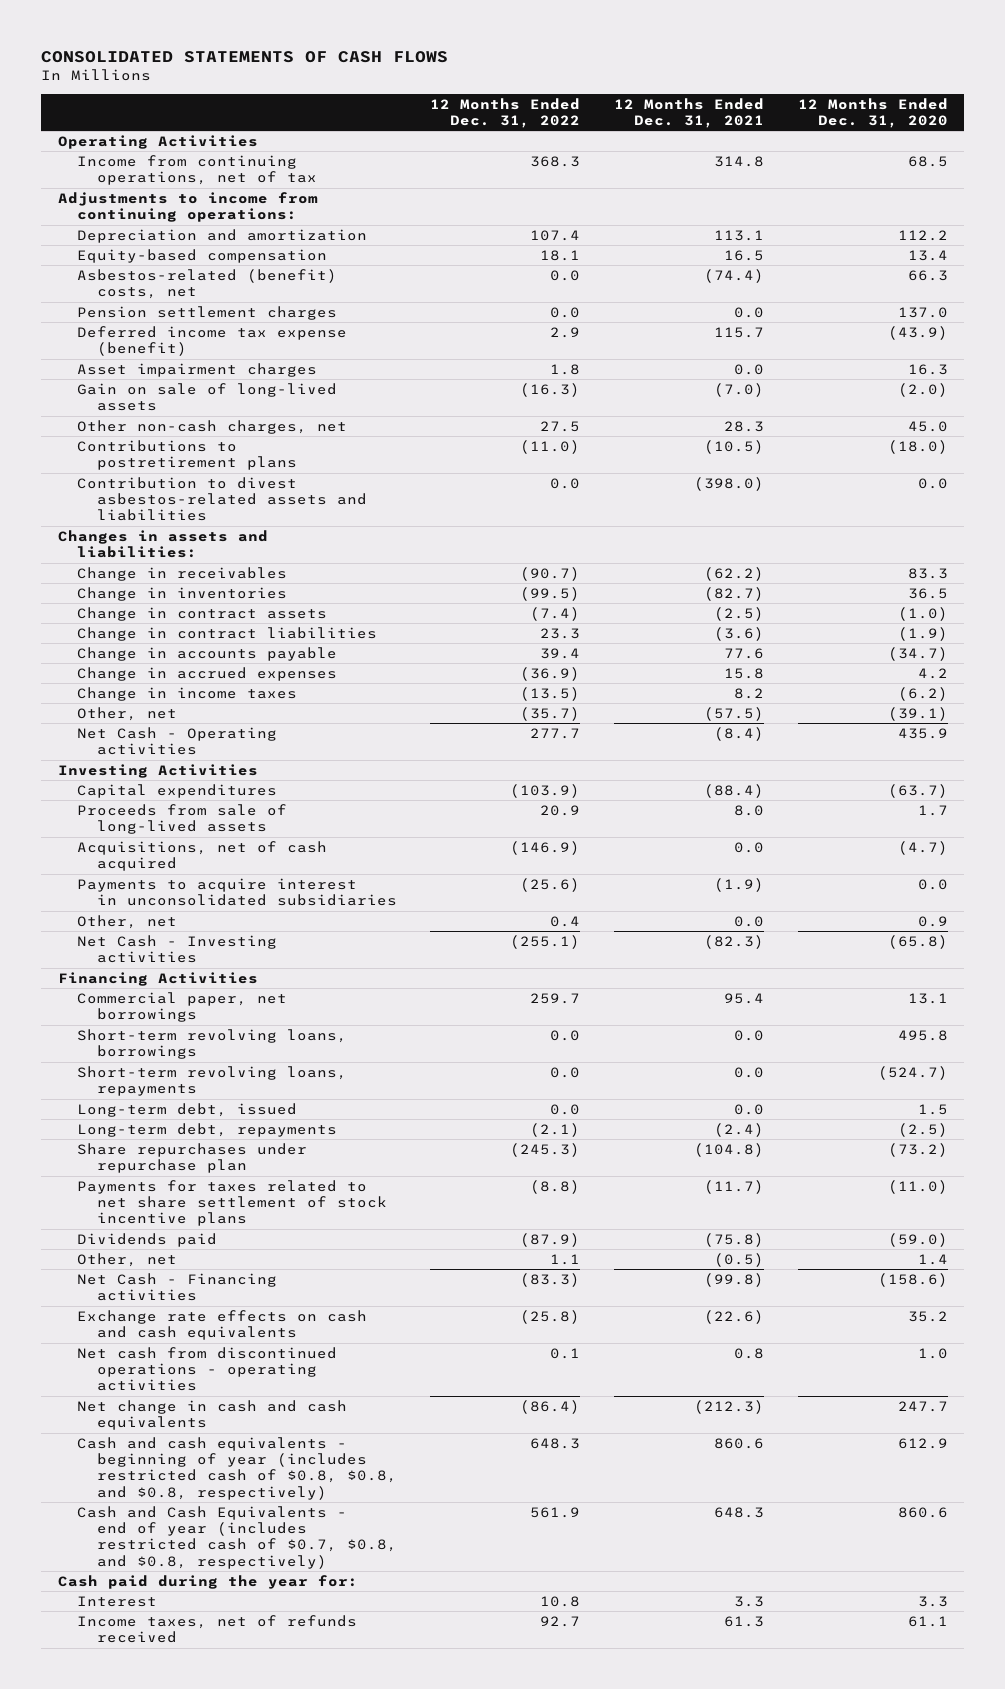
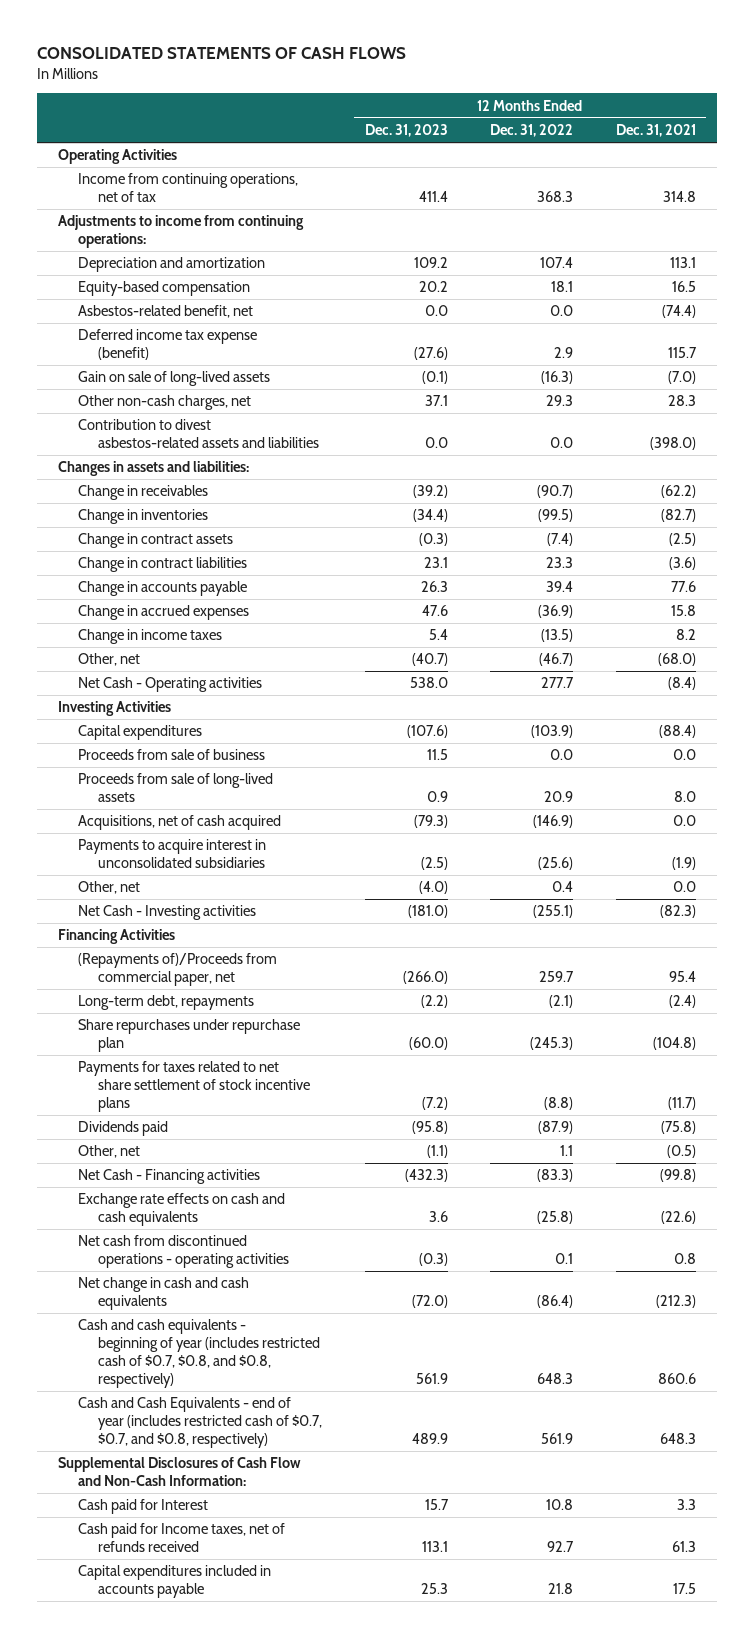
- | 12 Months Ended Dec. 31, 2022 | 12 Months Ended Dec. 31, 2021 | 12 Months Ended Dec. 31, 2020
+ | 12 Months Ended Dec. 31, 2023 | 12 Months Ended Dec. 31, 2022 | 12 Months Ended Dec. 31, 2021
- Asbestos-related (benefit) costs, net | 0.0 | (74.4) | 66.3
- Pension settlement charges | 0.0 | 0.0 | 137.0
+ Asbestos-related benefit, net | 0.0 | 0.0 | (74.4)
- Asset impairment charges | 1.8 | 0.0 | 16.3
- Other non-cash charges, net | 27.5 | 28.3 | 45.0
- Contributions to postretirement plans | (11.0) | (10.5) | (18.0)
+ Other non-cash charges, net | 37.1 | 29.3 | 28.3
- Other, net | (35.7) | (57.5) | (39.1)
+ Other, net | (40.7) | (46.7) | (68.0)
+ Proceeds from sale of business | 11.5 | 0.0 | 0.0
- Commercial paper, net borrowings | 259.7 | 95.4 | 13.1
- Short-term revolving loans, borrowings | 0.0 | 0.0 | 495.8
- Short-term revolving loans, repayments | 0.0 | 0.0 | (524.7)
- Long-term debt, issued | 0.0 | 0.0 | 1.5
+ (Repayments of)/Proceeds from commercial paper, net | (266.0) | 259.7 | 95.4
- Cash and cash equivalents - beginning of year (includes restricted cash of $0.8, $0.8, and $0.8, respectively) | 648.3 | 860.6 | 612.9
- Cash and Cash Equivalents - end of year (includes restricted cash of $0.7, $0.8, and $0.8, respectively) | 561.9 | 648.3 | 860.6
- Cash paid during the year for:
- Interest | 10.8 | 3.3 | 3.3
- Income taxes, net of refunds received | 92.7 | 61.3 | 61.1
+ Cash and cash equivalents - beginning of year (includes restricted cash of $0.7, $0.8, and $0.8, respectively) | 561.9 | 648.3 | 860.6
+ Cash and Cash Equivalents - end of year (includes restricted cash of $0.7, $0.7, and $0.8, respectively) | 489.9 | 561.9 | 648.3
+ Supplemental Disclosures of Cash Flow and Non-Cash Information:
+ Cash paid for Interest | 15.7 | 10.8 | 3.3
+ Cash paid for Income taxes, net of refunds received | 113.1 | 92.7 | 61.3
+ Capital expenditures included in accounts payable | 25.3 | 21.8 | 17.5

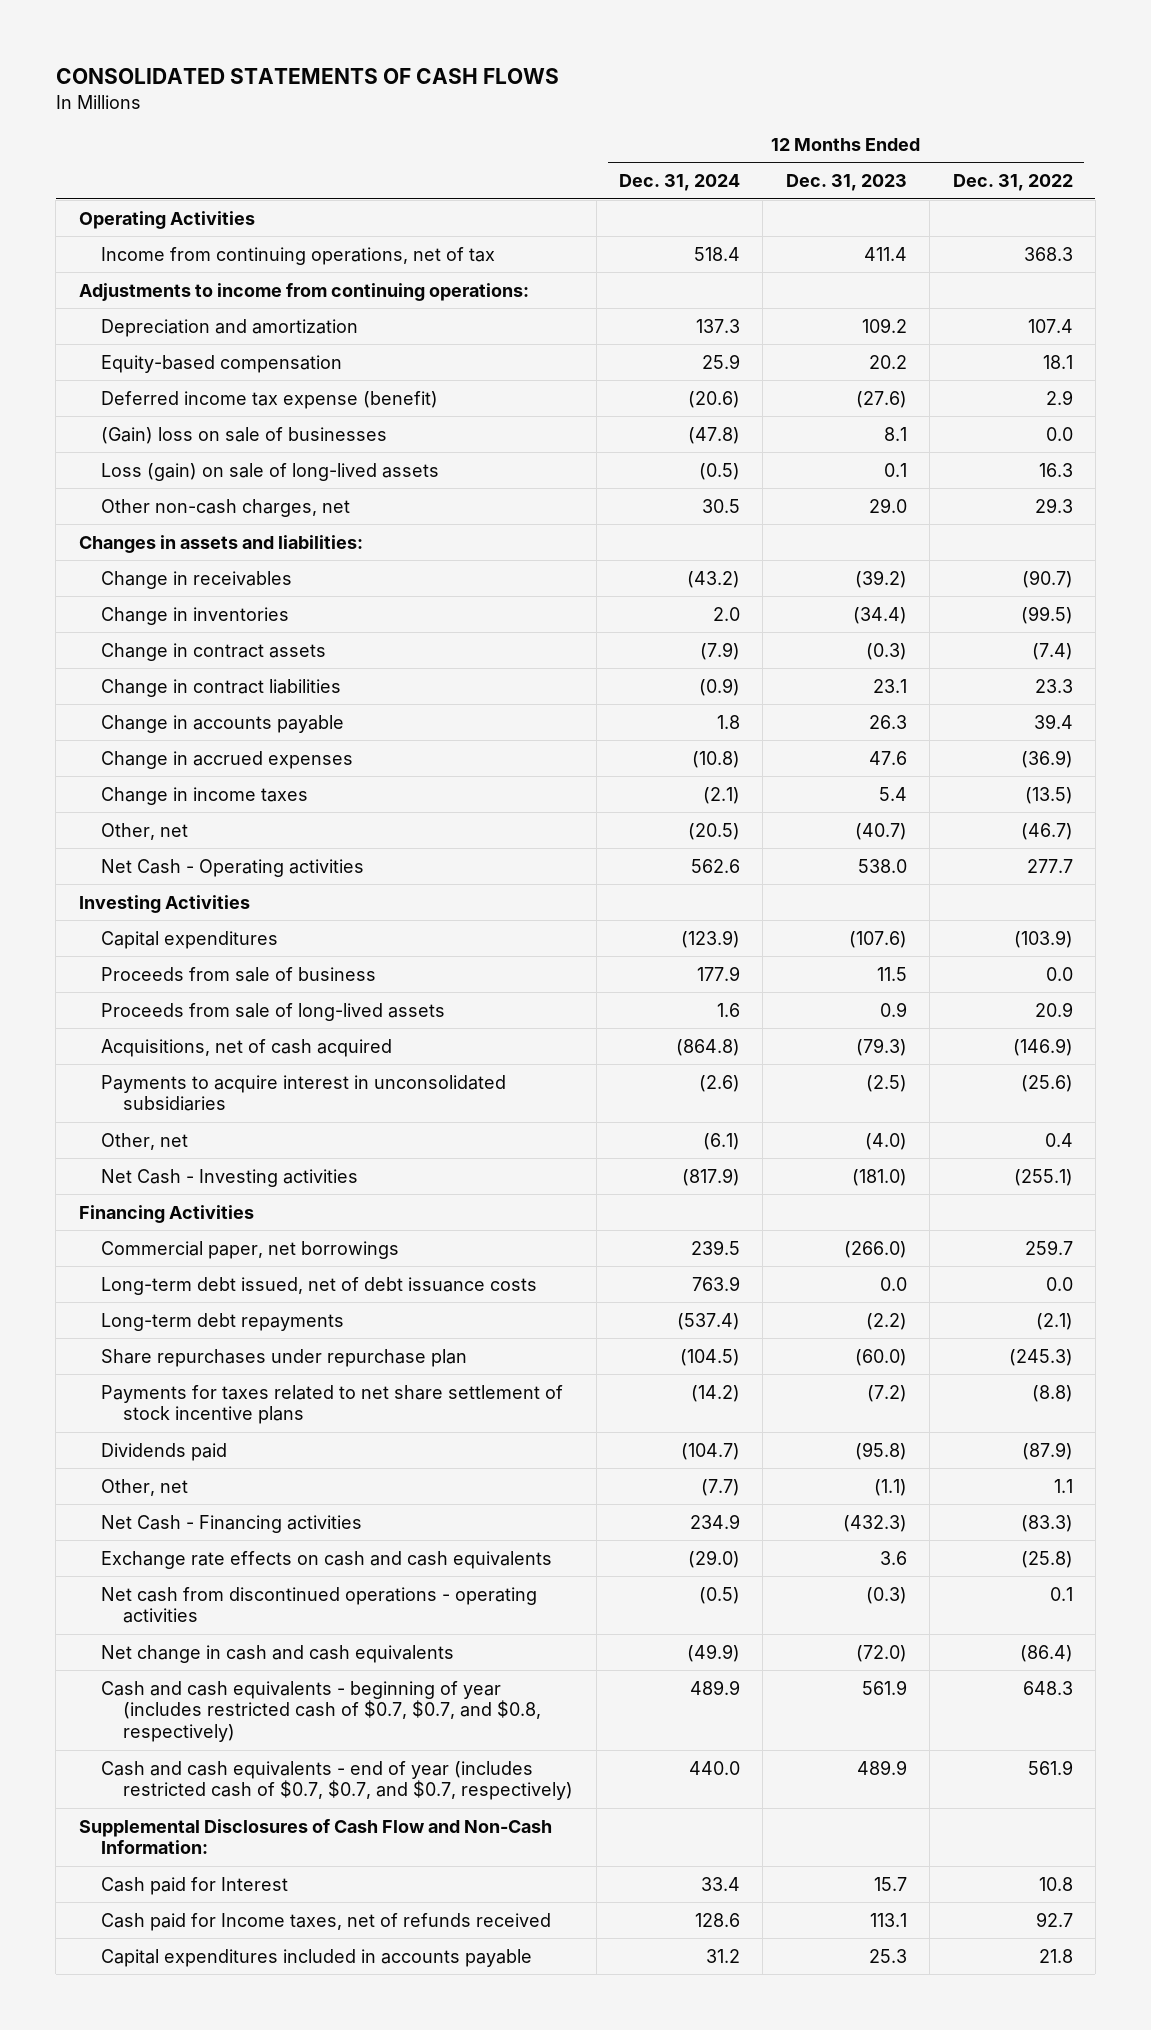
- | 12 Months Ended Dec. 31, 2023 | 12 Months Ended Dec. 31, 2022 | 12 Months Ended Dec. 31, 2021
+ | 12 Months Ended Dec. 31, 2024 | 12 Months Ended Dec. 31, 2023 | 12 Months Ended Dec. 31, 2022
- Asbestos-related benefit, net | 0.0 | 0.0 | (74.4)
- Gain on sale of long-lived assets | (0.1) | (16.3) | (7.0)
- Other non-cash charges, net | 37.1 | 29.3 | 28.3
- Contribution to divest asbestos-related assets and liabilities | 0.0 | 0.0 | (398.0)
+ (Gain) loss on sale of businesses | (47.8) | 8.1 | 0.0
+ Loss (gain) on sale of long-lived assets | (0.5) | 0.1 | 16.3
+ Other non-cash charges, net | 30.5 | 29.0 | 29.3
- (Repayments of)/Proceeds from commercial paper, net | (266.0) | 259.7 | 95.4
- Long-term debt, repayments | (2.2) | (2.1) | (2.4)
+ Commercial paper, net borrowings | 239.5 | (266.0) | 259.7
+ Long-term debt issued, net of debt issuance costs | 763.9 | 0.0 | 0.0
+ Long-term debt repayments | (537.4) | (2.2) | (2.1)
- Cash and cash equivalents - beginning of year (includes restricted cash of $0.7, $0.8, and $0.8, respectively) | 561.9 | 648.3 | 860.6
- Cash and Cash Equivalents - end of year (includes restricted cash of $0.7, $0.7, and $0.8, respectively) | 489.9 | 561.9 | 648.3
+ Cash and cash equivalents - beginning of year (includes restricted cash of $0.7, $0.7, and $0.8, respectively) | 489.9 | 561.9 | 648.3
+ Cash and cash equivalents - end of year (includes restricted cash of $0.7, $0.7, and $0.7, respectively) | 440.0 | 489.9 | 561.9

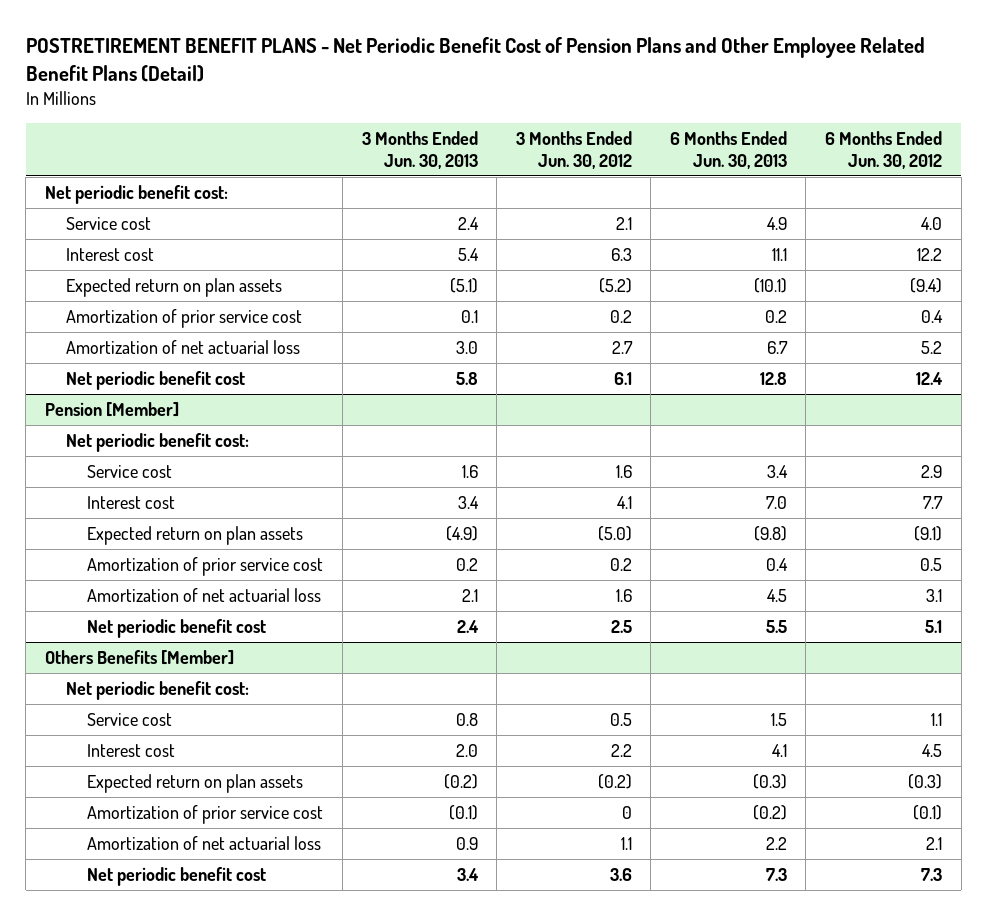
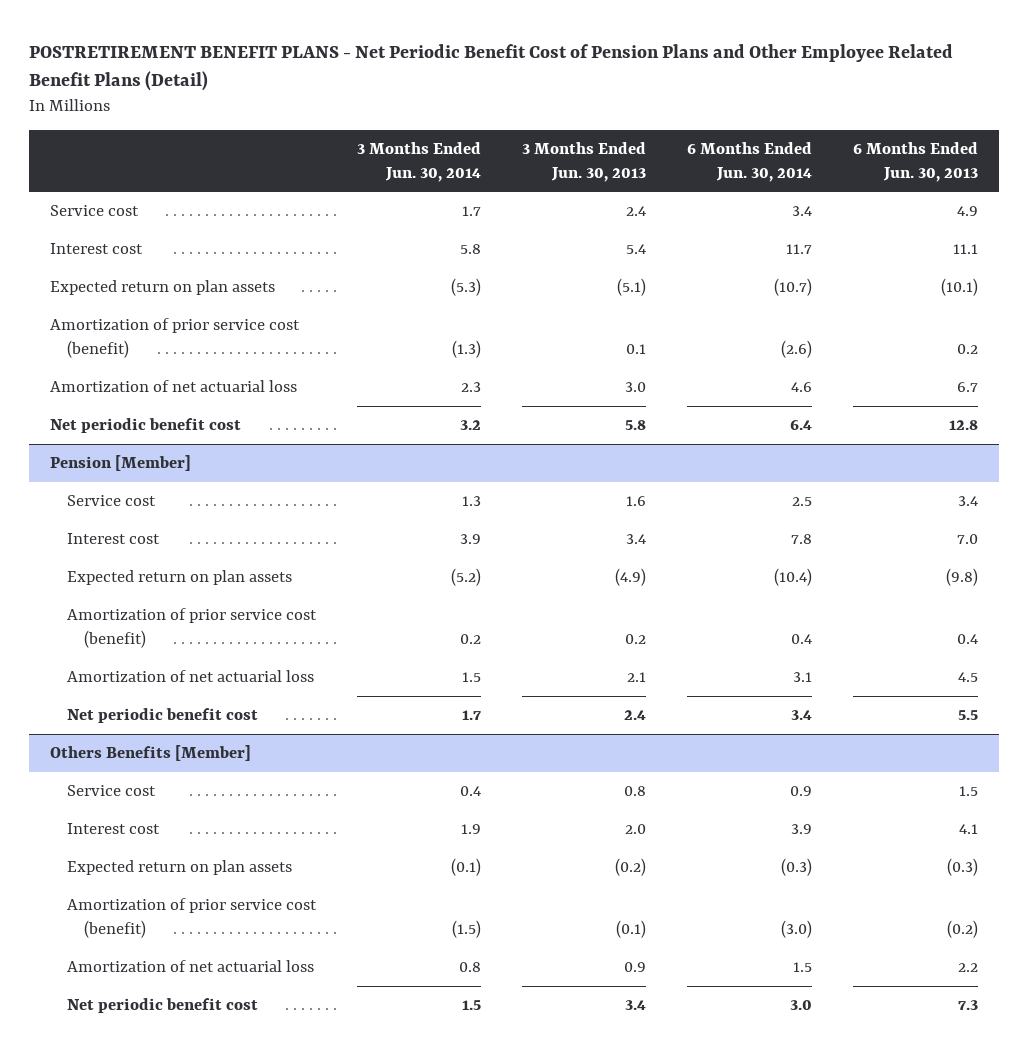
- | 3 Months Ended Jun. 30, 2013 | 3 Months Ended Jun. 30, 2012 | 6 Months Ended Jun. 30, 2013 | 6 Months Ended Jun. 30, 2012
+ | 3 Months Ended Jun. 30, 2014 | 3 Months Ended Jun. 30, 2013 | 6 Months Ended Jun. 30, 2014 | 6 Months Ended Jun. 30, 2013
- Net periodic benefit cost:
- Amortization of prior service cost | 0.1 | 0.2 | 0.2 | 0.4
+ Amortization of prior service cost (benefit) | (1.3) | 0.1 | (2.6) | 0.2
@ Pension [Member]
- Net periodic benefit cost:
- Amortization of prior service cost | 0.2 | 0.2 | 0.4 | 0.5
+ Amortization of prior service cost (benefit) | 0.2 | 0.2 | 0.4 | 0.4
@ Others Benefits [Member]
- Net periodic benefit cost:
- Amortization of prior service cost | (0.1) | 0 | (0.2) | (0.1)
+ Amortization of prior service cost (benefit) | (1.5) | (0.1) | (3.0) | (0.2)

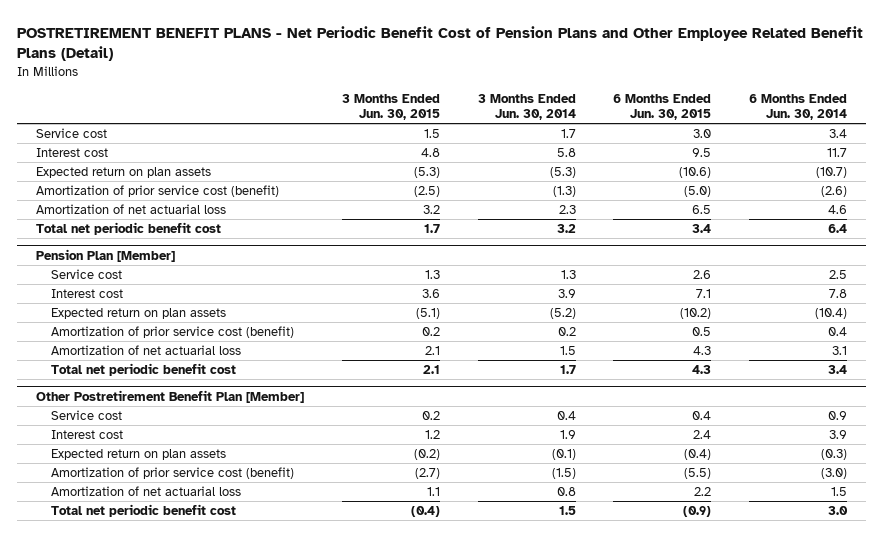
- | 3 Months Ended Jun. 30, 2014 | 3 Months Ended Jun. 30, 2013 | 6 Months Ended Jun. 30, 2014 | 6 Months Ended Jun. 30, 2013
+ | 3 Months Ended Jun. 30, 2015 | 3 Months Ended Jun. 30, 2014 | 6 Months Ended Jun. 30, 2015 | 6 Months Ended Jun. 30, 2014
- Net periodic benefit cost | 3.2 | 5.8 | 6.4 | 12.8
- Pension [Member]
+ Total net periodic benefit cost | 1.7 | 3.2 | 3.4 | 6.4
+ Pension Plan [Member]
- Net periodic benefit cost | 1.7 | 2.4 | 3.4 | 5.5
- Others Benefits [Member]
+ Total net periodic benefit cost | 2.1 | 1.7 | 4.3 | 3.4
+ Other Postretirement Benefit Plan [Member]
- Net periodic benefit cost | 1.5 | 3.4 | 3.0 | 7.3
+ Total net periodic benefit cost | (0.4) | 1.5 | (0.9) | 3.0

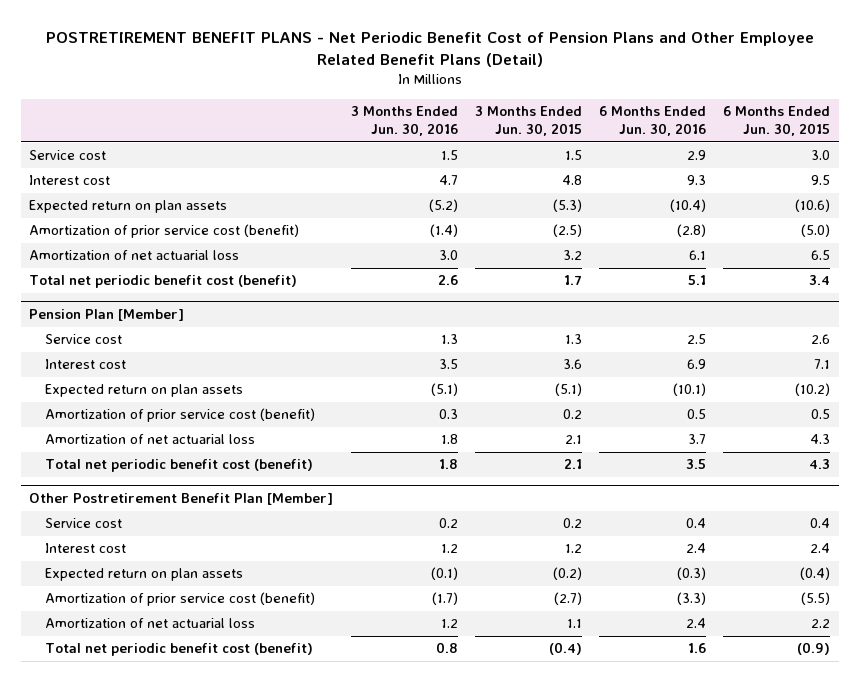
- | 3 Months Ended Jun. 30, 2015 | 3 Months Ended Jun. 30, 2014 | 6 Months Ended Jun. 30, 2015 | 6 Months Ended Jun. 30, 2014
+ | 3 Months Ended Jun. 30, 2016 | 3 Months Ended Jun. 30, 2015 | 6 Months Ended Jun. 30, 2016 | 6 Months Ended Jun. 30, 2015
- Total net periodic benefit cost | 1.7 | 3.2 | 3.4 | 6.4
+ Total net periodic benefit cost (benefit) | 2.6 | 1.7 | 5.1 | 3.4
@ Pension Plan [Member]
- Total net periodic benefit cost | 2.1 | 1.7 | 4.3 | 3.4
+ Total net periodic benefit cost (benefit) | 1.8 | 2.1 | 3.5 | 4.3
@ Other Postretirement Benefit Plan [Member]
- Total net periodic benefit cost | (0.4) | 1.5 | (0.9) | 3.0
+ Total net periodic benefit cost (benefit) | 0.8 | (0.4) | 1.6 | (0.9)

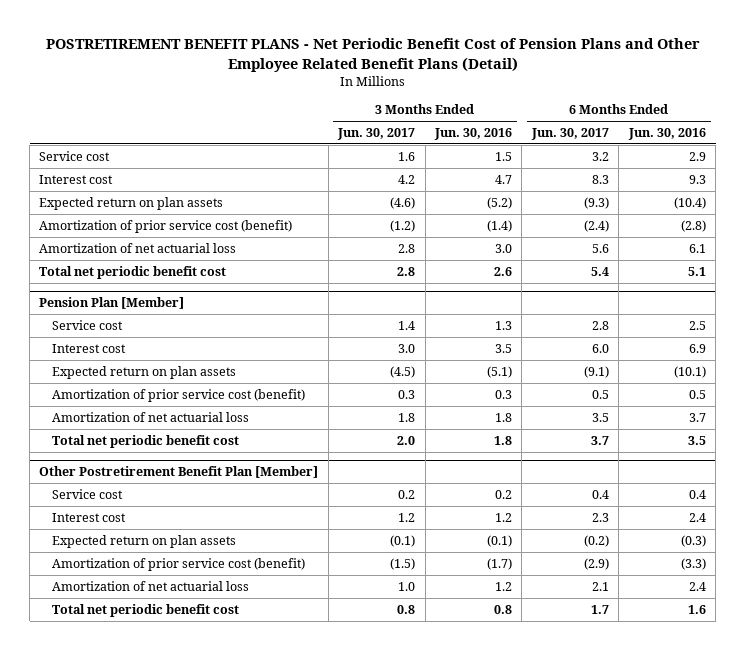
- | 3 Months Ended Jun. 30, 2016 | 3 Months Ended Jun. 30, 2015 | 6 Months Ended Jun. 30, 2016 | 6 Months Ended Jun. 30, 2015
+ | 3 Months Ended Jun. 30, 2017 | 3 Months Ended Jun. 30, 2016 | 6 Months Ended Jun. 30, 2017 | 6 Months Ended Jun. 30, 2016
- Total net periodic benefit cost (benefit) | 2.6 | 1.7 | 5.1 | 3.4
+ Total net periodic benefit cost | 2.8 | 2.6 | 5.4 | 5.1
@ Pension Plan [Member]
- Total net periodic benefit cost (benefit) | 1.8 | 2.1 | 3.5 | 4.3
+ Total net periodic benefit cost | 2.0 | 1.8 | 3.7 | 3.5
@ Other Postretirement Benefit Plan [Member]
- Total net periodic benefit cost (benefit) | 0.8 | (0.4) | 1.6 | (0.9)
+ Total net periodic benefit cost | 0.8 | 0.8 | 1.7 | 1.6

